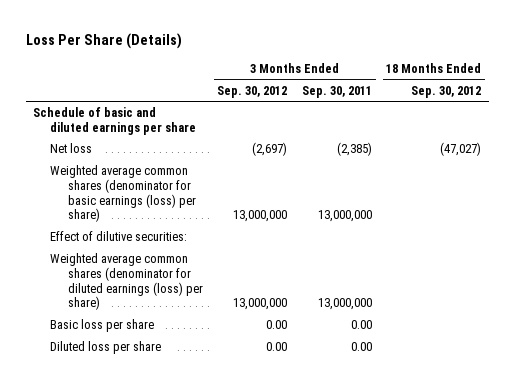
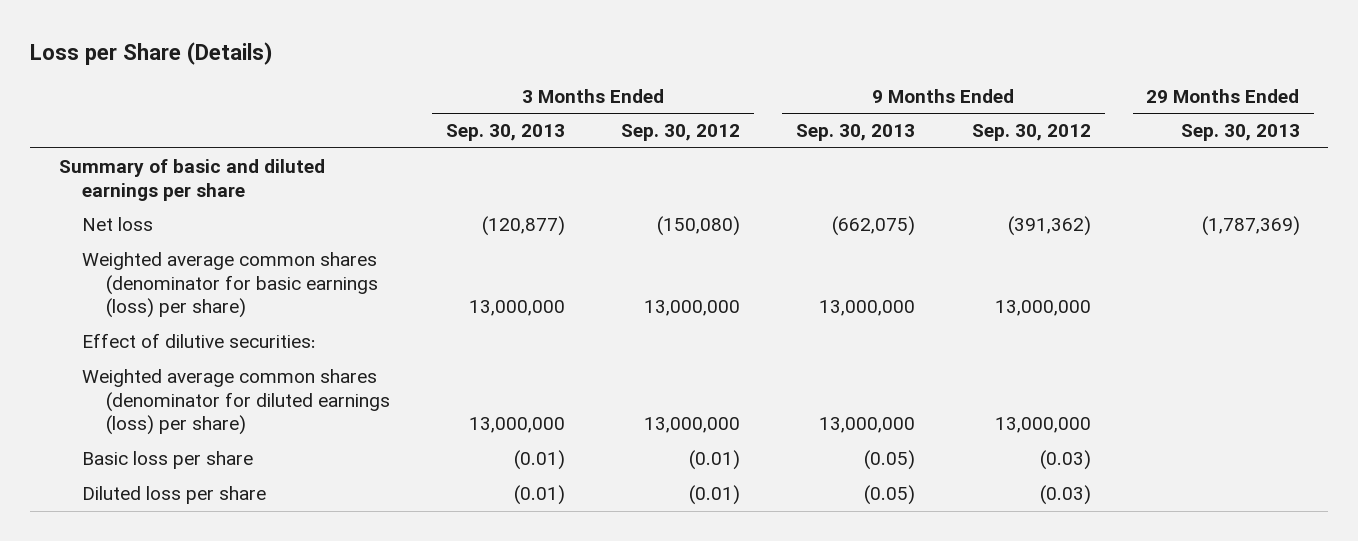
- Loss Per Share (Details)
+ Loss per Share (Details)
- | 3 Months Ended Sep. 30, 2012 | 3 Months Ended Sep. 30, 2011 | 18 Months Ended Sep. 30, 2012
+ | 3 Months Ended Sep. 30, 2013 | 3 Months Ended Sep. 30, 2012 | 9 Months Ended Sep. 30, 2013 | 9 Months Ended Sep. 30, 2012 | 29 Months Ended Sep. 30, 2013
- Schedule of basic and diluted earnings per share
- Net loss | (2,697) | (2,385) | (47,027)
+ Summary of basic and diluted earnings per share
+ Net loss | (120,877) | (150,080) | (662,075) | (391,362) | (1,787,369)
- Basic loss per share | 0.00 | 0.00 |
- Diluted loss per share | 0.00 | 0.00 |
+ Basic loss per share | (0.01) | (0.01) | (0.05) | (0.03) |
+ Diluted loss per share | (0.01) | (0.01) | (0.05) | (0.03) |

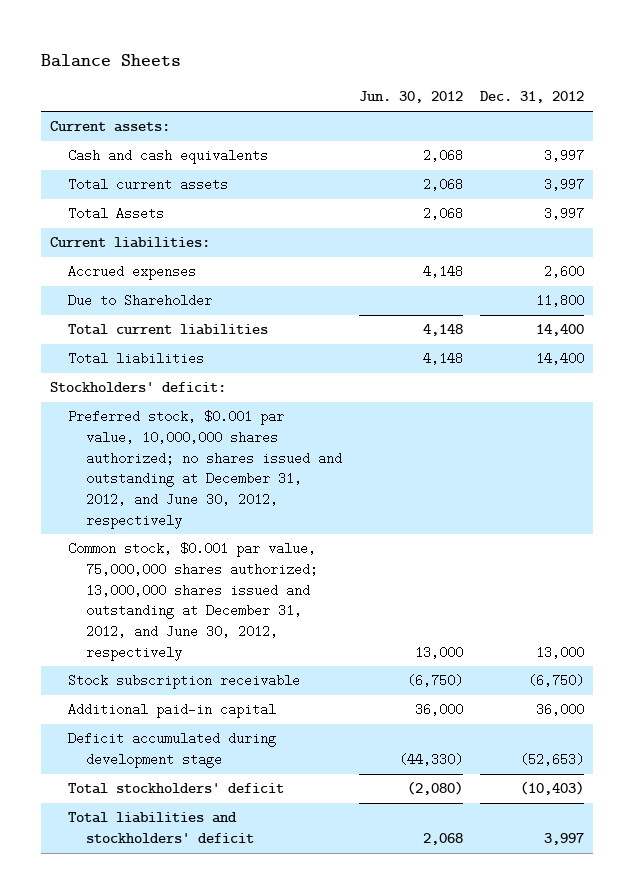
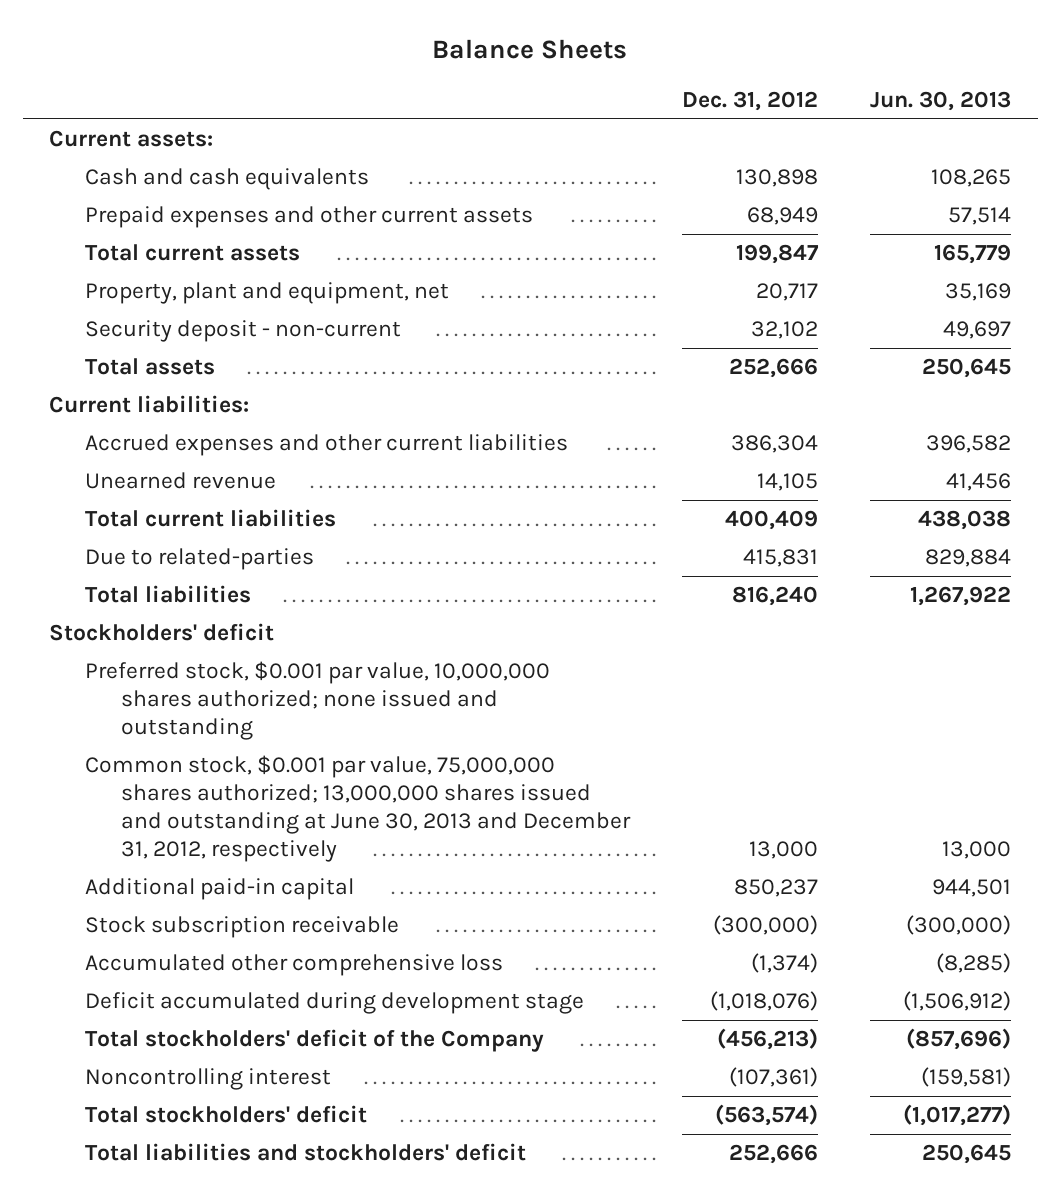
- | Jun. 30, 2012 | Dec. 31, 2012
+ | Dec. 31, 2012 | Jun. 30, 2013
- Cash and cash equivalents | 2,068 | 3,997
- Total current assets | 2,068 | 3,997
- Total Assets | 2,068 | 3,997
+ Cash and cash equivalents | 130,898 | 108,265
+ Prepaid expenses and other current assets | 68,949 | 57,514
+ Total current assets | 199,847 | 165,779
+ Property, plant and equipment, net | 20,717 | 35,169
+ Security deposit - non-current | 32,102 | 49,697
+ Total assets | 252,666 | 250,645
- Accrued expenses | 4,148 | 2,600
- Due to Shareholder | | 11,800
- Total current liabilities | 4,148 | 14,400
- Total liabilities | 4,148 | 14,400
- Stockholders' deficit:
- Preferred stock, $0.001 par value, 10,000,000 shares authorized; no shares issued and outstanding at December 31, 2012, and June 30, 2012, respectively
- Common stock, $0.001 par value, 75,000,000 shares authorized; 13,000,000 shares issued and outstanding at December 31, 2012, and June 30, 2012, respectively | 13,000 | 13,000
- Stock subscription receivable | (6,750) | (6,750)
- Additional paid-in capital | 36,000 | 36,000
- Deficit accumulated during development stage | (44,330) | (52,653)
- Total stockholders' deficit | (2,080) | (10,403)
- Total liabilities and stockholders' deficit | 2,068 | 3,997
+ Accrued expenses and other current liabilities | 386,304 | 396,582
+ Unearned revenue | 14,105 | 41,456
+ Total current liabilities | 400,409 | 438,038
+ Due to related-parties | 415,831 | 829,884
+ Total liabilities | 816,240 | 1,267,922
+ Stockholders' deficit
+ Preferred stock, $0.001 par value, 10,000,000 shares authorized; none issued and outstanding
+ Common stock, $0.001 par value, 75,000,000 shares authorized; 13,000,000 shares issued and outstanding at June 30, 2013 and December 31, 2012, respectively | 13,000 | 13,000
+ Additional paid-in capital | 850,237 | 944,501
+ Stock subscription receivable | (300,000) | (300,000)
+ Accumulated other comprehensive loss | (1,374) | (8,285)
+ Deficit accumulated during development stage | (1,018,076) | (1,506,912)
+ Total stockholders' deficit of the Company | (456,213) | (857,696)
+ Noncontrolling interest | (107,361) | (159,581)
+ Total stockholders' deficit | (563,574) | (1,017,277)
+ Total liabilities and stockholders' deficit | 252,666 | 250,645

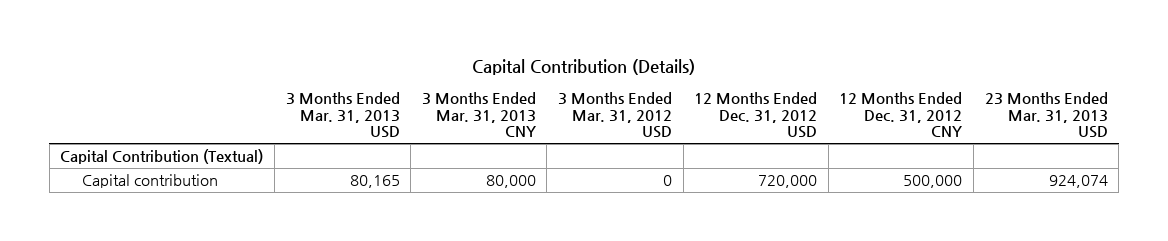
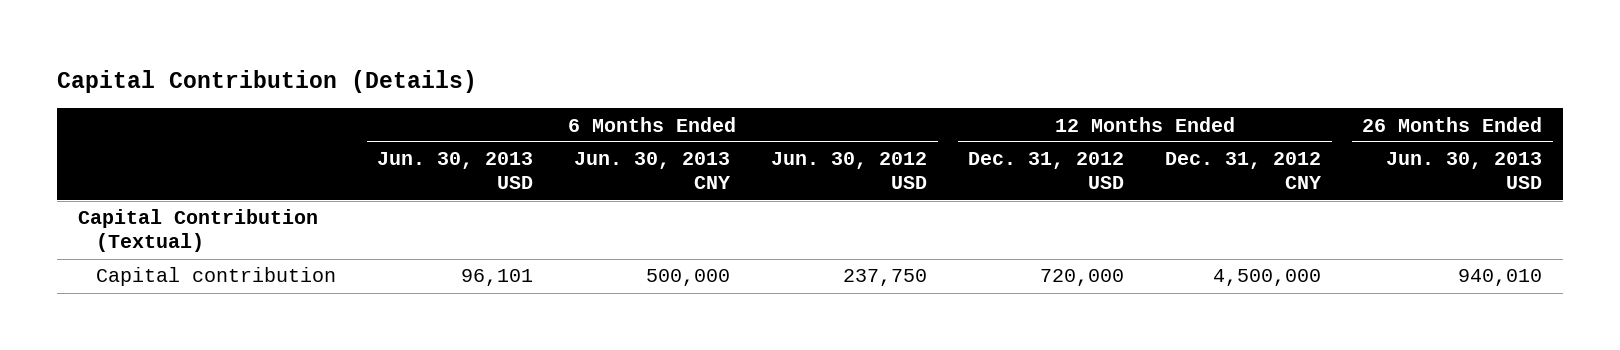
- | 3 Months Ended Mar. 31, 2013 USD | 3 Months Ended Mar. 31, 2013 CNY | 3 Months Ended Mar. 31, 2012 USD | 12 Months Ended Dec. 31, 2012 USD | 12 Months Ended Dec. 31, 2012 CNY | 23 Months Ended Mar. 31, 2013 USD
+ | 6 Months Ended Jun. 30, 2013 USD | 6 Months Ended Jun. 30, 2013 CNY | 6 Months Ended Jun. 30, 2012 USD | 12 Months Ended Dec. 31, 2012 USD | 12 Months Ended Dec. 31, 2012 CNY | 26 Months Ended Jun. 30, 2013 USD
- Capital contribution | 80,165 | 80,000 | 0 | 720,000 | 500,000 | 924,074
+ Capital contribution | 96,101 | 500,000 | 237,750 | 720,000 | 4,500,000 | 940,010

